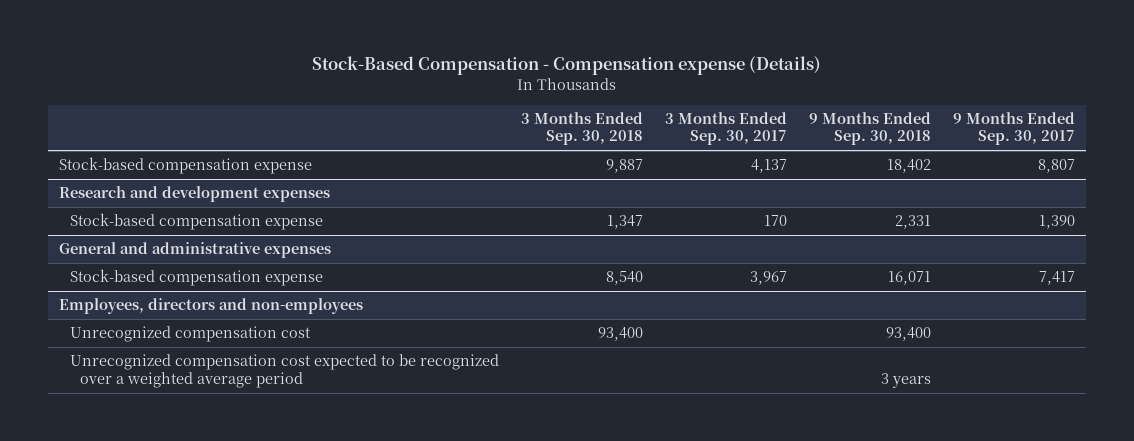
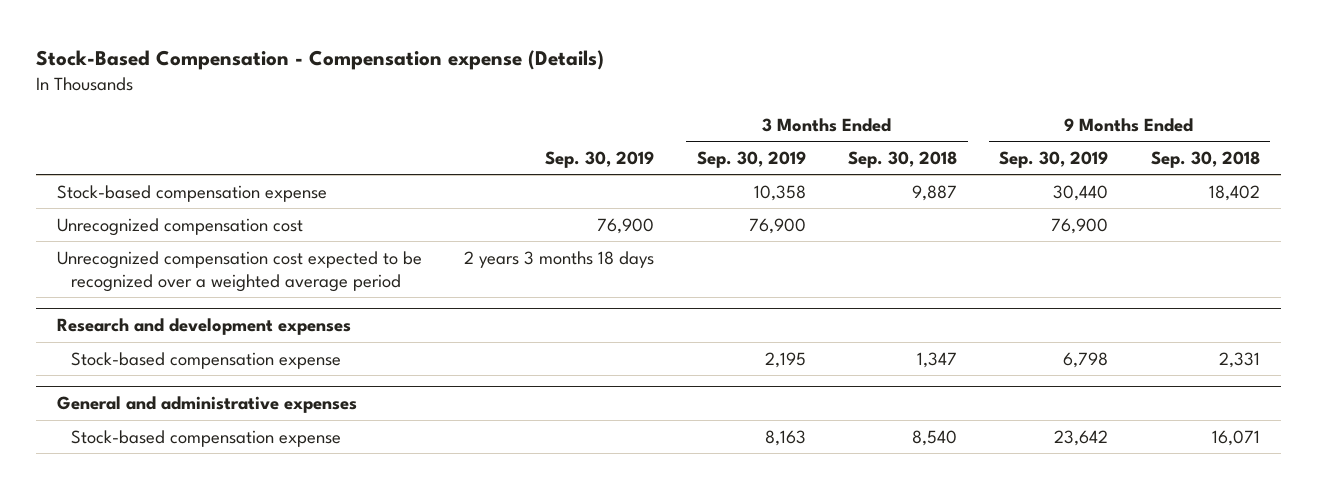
- | 3 Months Ended Sep. 30, 2018 | 3 Months Ended Sep. 30, 2017 | 9 Months Ended Sep. 30, 2018 | 9 Months Ended Sep. 30, 2017
+ | Sep. 30, 2019 | 3 Months Ended Sep. 30, 2019 | 3 Months Ended Sep. 30, 2018 | 9 Months Ended Sep. 30, 2019 | 9 Months Ended Sep. 30, 2018
+ Unrecognized compensation cost | 76,900 | 76,900 | | 76,900 |
+ Unrecognized compensation cost expected to be recognized over a weighted average period | 2 years 3 months 18 days | | | |
- Employees, directors and non-employees
- Unrecognized compensation cost | 93,400 | | 93,400 |
- Unrecognized compensation cost expected to be recognized over a weighted average period | | | 3 years |

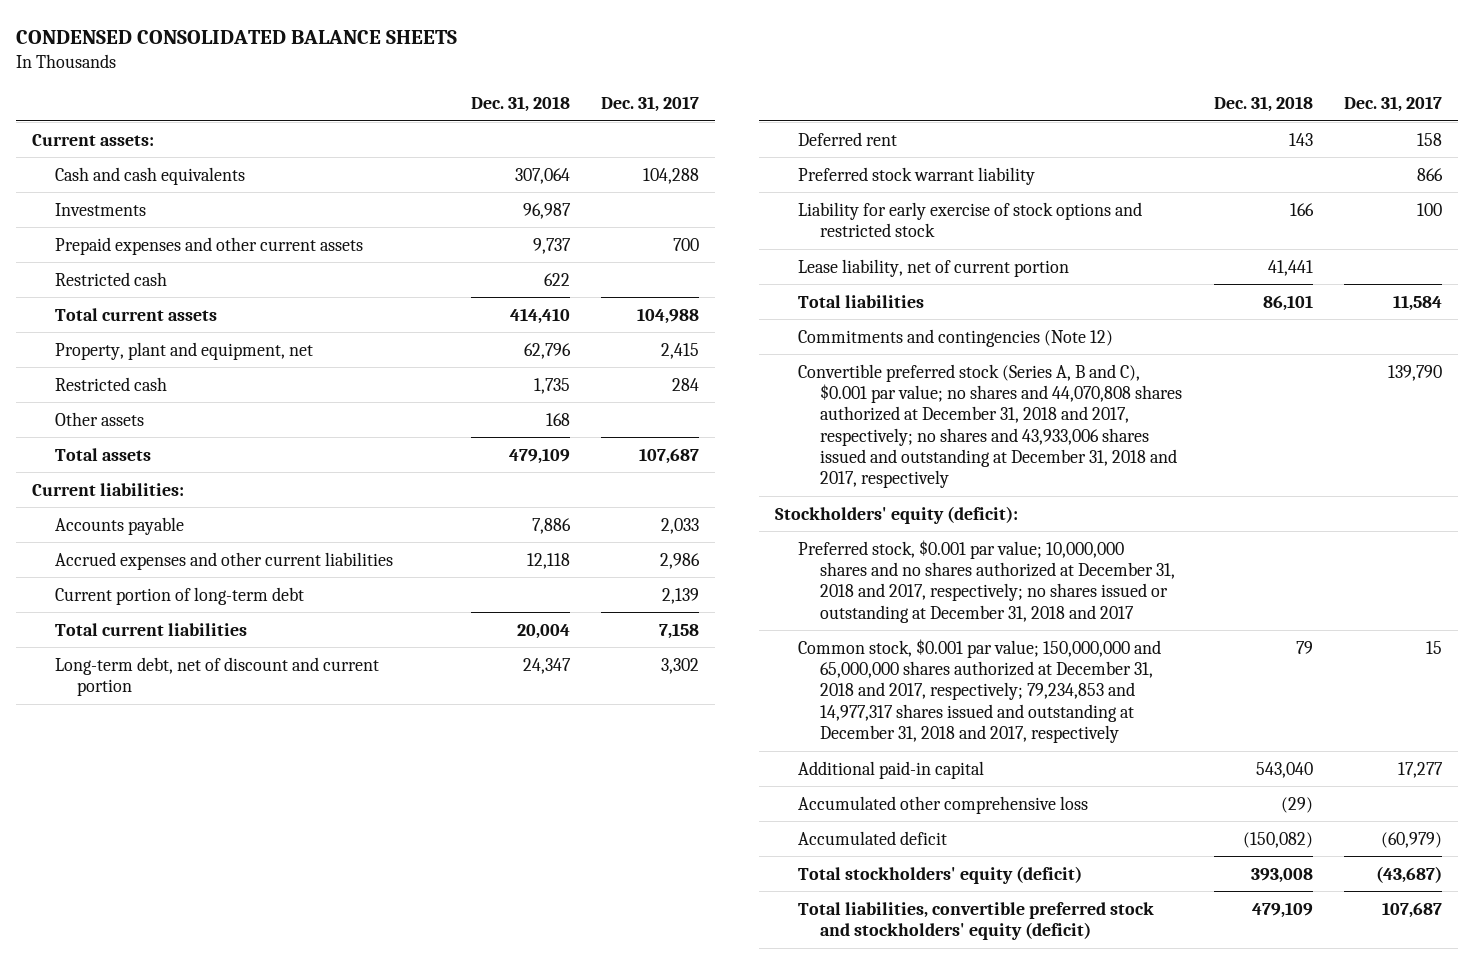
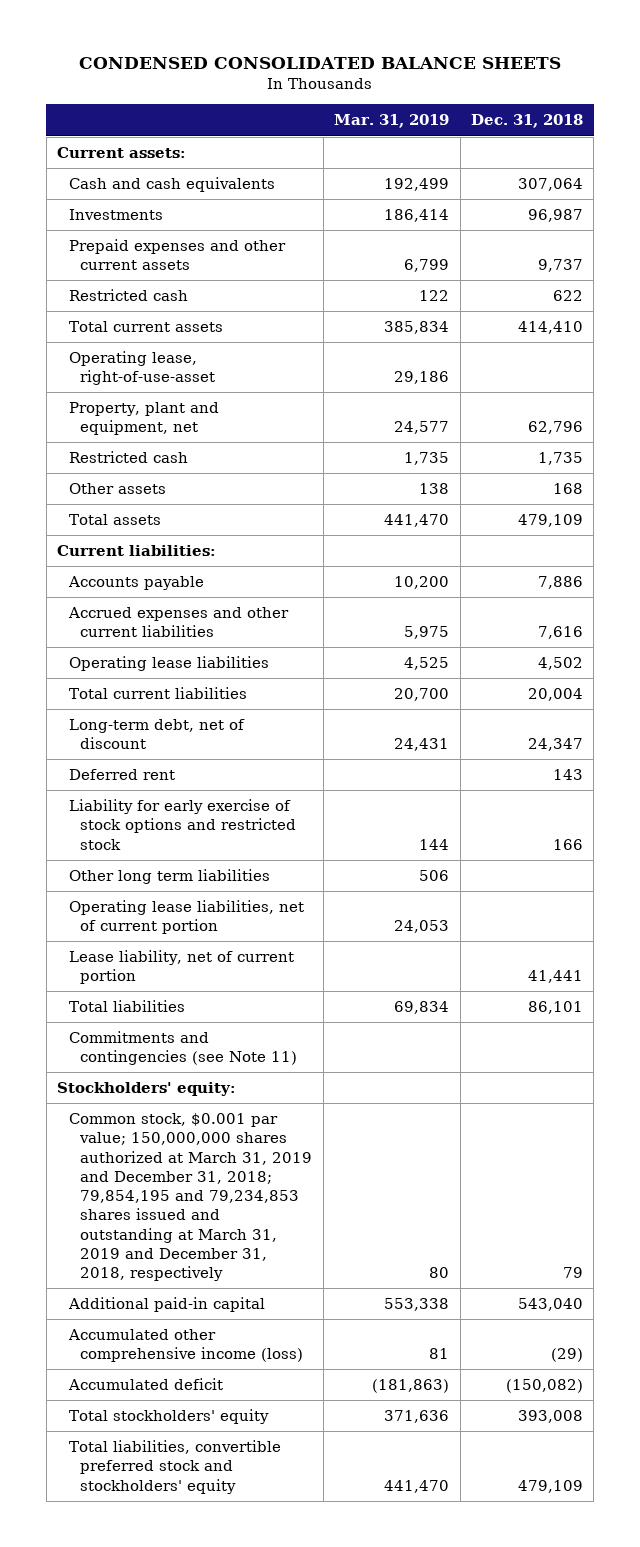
- | Dec. 31, 2018 | Dec. 31, 2017
+ | Mar. 31, 2019 | Dec. 31, 2018
+ Operating lease, right-of-use-asset | 29,186 |
- Accrued expenses and other current liabilities | 12,118 | 2,986
- Current portion of long-term debt | | 2,139
+ Accrued expenses and other current liabilities | 5,975 | 7,616
+ Operating lease liabilities | 4,525 | 4,502
- Long-term debt, net of discount and current portion | 24,347 | 3,302
+ Long-term debt, net of discount | 24,431 | 24,347
- Preferred stock warrant liability | | 866
+ Other long term liabilities | 506 |
+ Operating lease liabilities, net of current portion | 24,053 |
- Commitments and contingencies (Note 12)
- Convertible preferred stock (Series A, B and C), $0.001 par value; no shares and 44,070,808 shares authorized at December 31, 2018 and 2017, respectively; no shares and 43,933,006 shares issued and outstanding at December 31, 2018 and 2017, respectively | | 139,790
- Stockholders' equity (deficit):
- Preferred stock, $0.001 par value; 10,000,000 shares and no shares authorized at December 31, 2018 and 2017, respectively; no shares issued or outstanding at December 31, 2018 and 2017
- Common stock, $0.001 par value; 150,000,000 and 65,000,000 shares authorized at December 31, 2018 and 2017, respectively; 79,234,853 and 14,977,317 shares issued and outstanding at December 31, 2018 and 2017, respectively | 79 | 15
+ Commitments and contingencies (see Note 11)
+ Stockholders' equity:
+ Common stock, $0.001 par value; 150,000,000 shares authorized at March 31, 2019 and December 31, 2018; 79,854,195 and 79,234,853 shares issued and outstanding at March 31, 2019 and December 31, 2018, respectively | 80 | 79
- Accumulated other comprehensive loss | (29) |
+ Accumulated other comprehensive income (loss) | 81 | (29)
- Total stockholders' equity (deficit) | 393,008 | (43,687)
- Total liabilities, convertible preferred stock and stockholders' equity (deficit) | 479,109 | 107,687
+ Total stockholders' equity | 371,636 | 393,008
+ Total liabilities, convertible preferred stock and stockholders' equity | 441,470 | 479,109

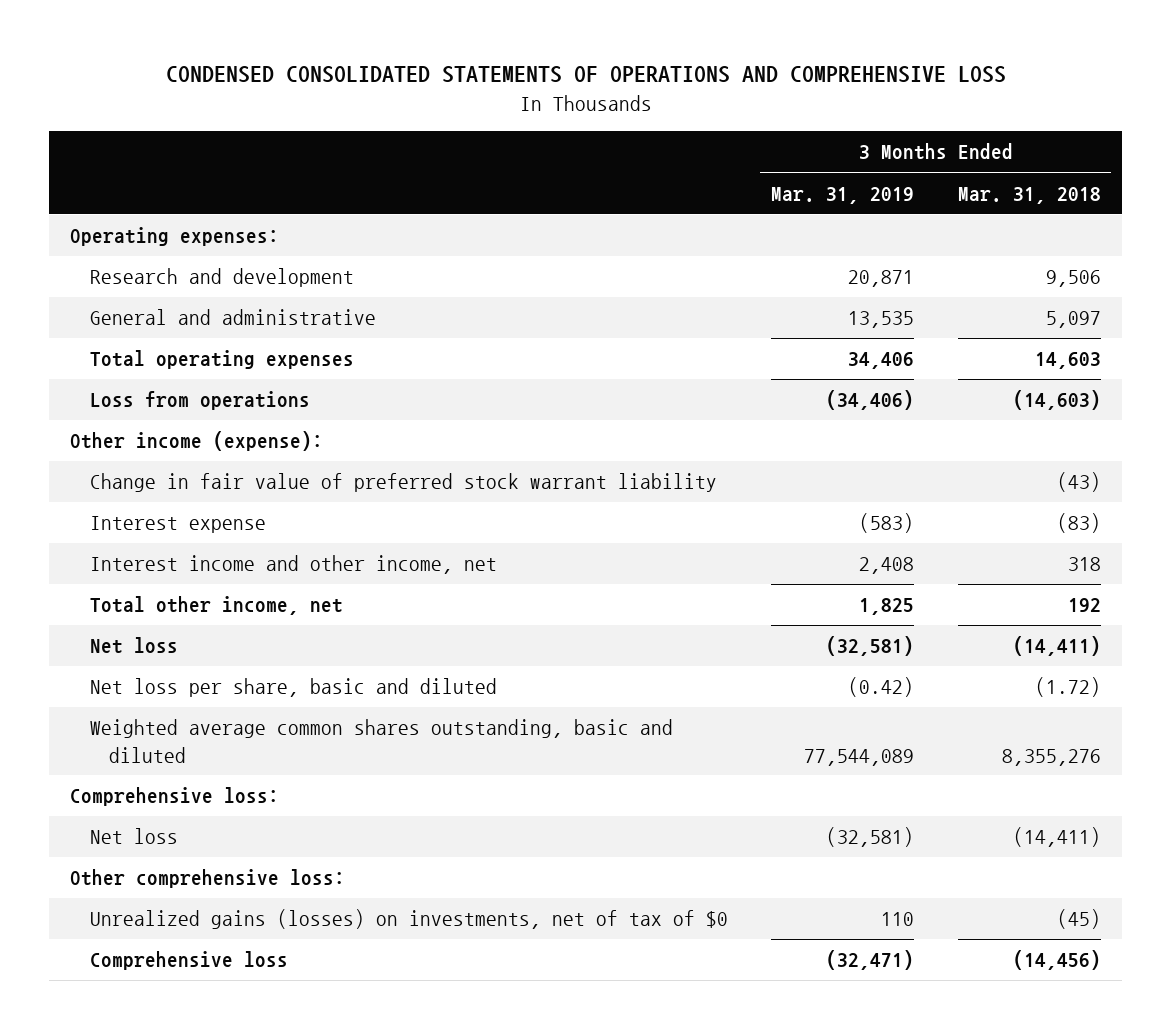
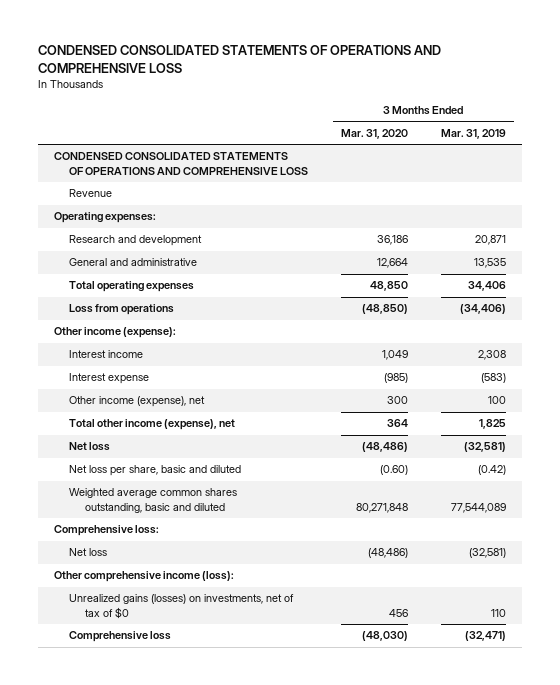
- | 3 Months Ended Mar. 31, 2019 | 3 Months Ended Mar. 31, 2018
+ | 3 Months Ended Mar. 31, 2020 | 3 Months Ended Mar. 31, 2019
+ CONDENSED CONSOLIDATED STATEMENTS OF OPERATIONS AND COMPREHENSIVE LOSS
+ Revenue
- Change in fair value of preferred stock warrant liability | | (43)
+ Interest income | 1,049 | 2,308
- Interest income and other income, net | 2,408 | 318
- Total other income, net | 1,825 | 192
+ Other income (expense), net | 300 | 100
+ Total other income (expense), net | 364 | 1,825
- Other comprehensive loss:
+ Other comprehensive income (loss):

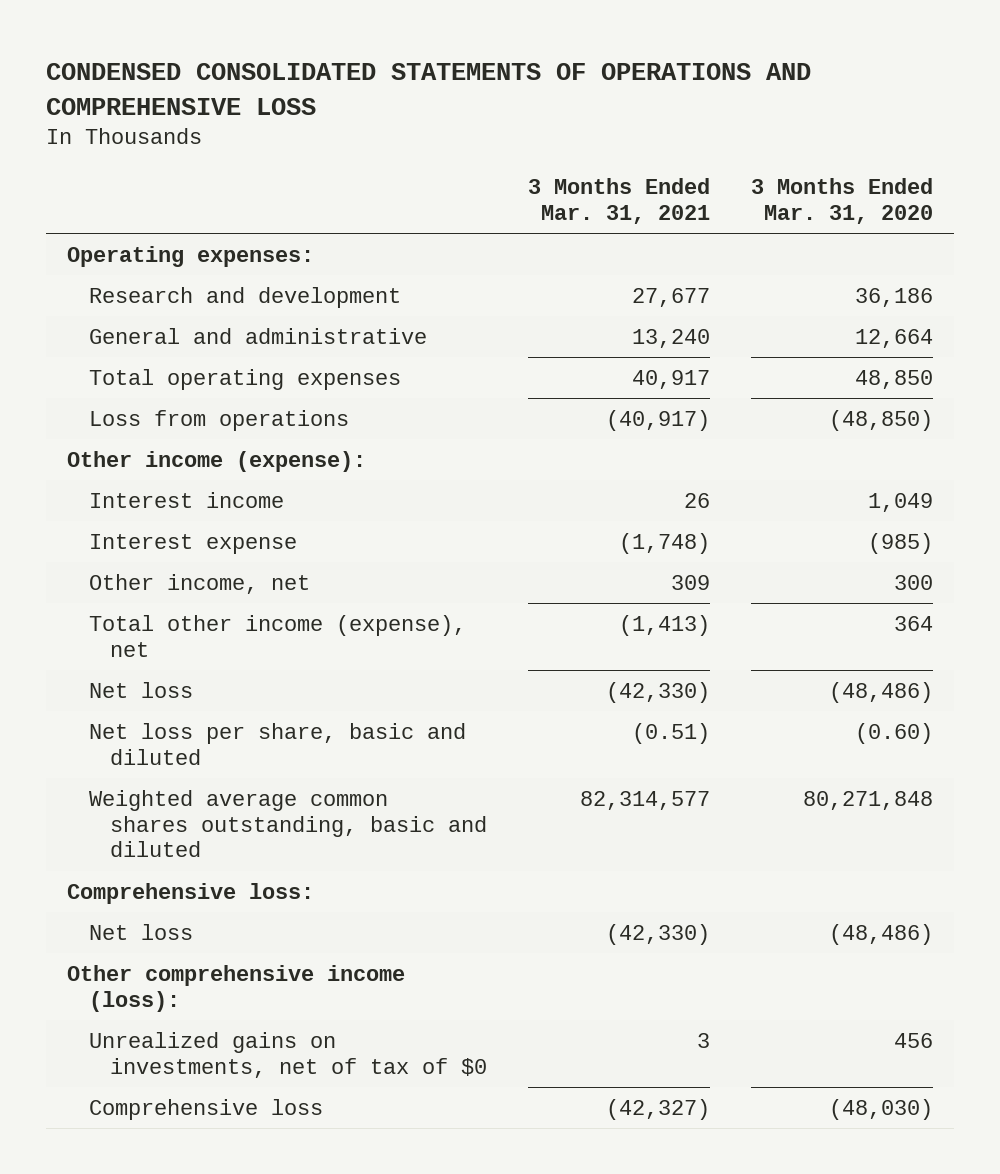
- | 3 Months Ended Mar. 31, 2020 | 3 Months Ended Mar. 31, 2019
+ | 3 Months Ended Mar. 31, 2021 | 3 Months Ended Mar. 31, 2020
- CONDENSED CONSOLIDATED STATEMENTS OF OPERATIONS AND COMPREHENSIVE LOSS
- Revenue
- Other income (expense), net | 300 | 100
+ Other income, net | 309 | 300
- Unrealized gains (losses) on investments, net of tax of $0 | 456 | 110
+ Unrealized gains on investments, net of tax of $0 | 3 | 456

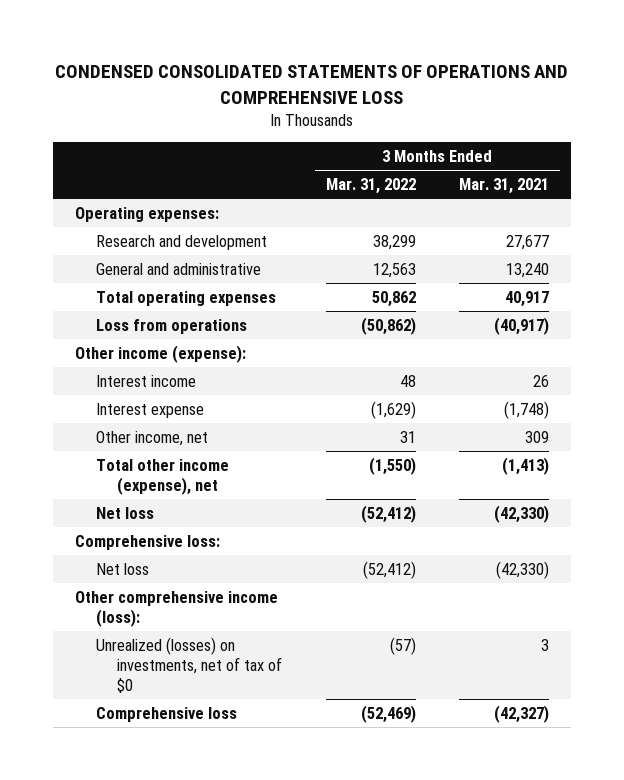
- | 3 Months Ended Mar. 31, 2021 | 3 Months Ended Mar. 31, 2020
+ | 3 Months Ended Mar. 31, 2022 | 3 Months Ended Mar. 31, 2021
- Net loss per share, basic and diluted | (0.51) | (0.60)
- Weighted average common shares outstanding, basic and diluted | 82,314,577 | 80,271,848
- Unrealized gains on investments, net of tax of $0 | 3 | 456
+ Unrealized (losses) on investments, net of tax of $0 | (57) | 3

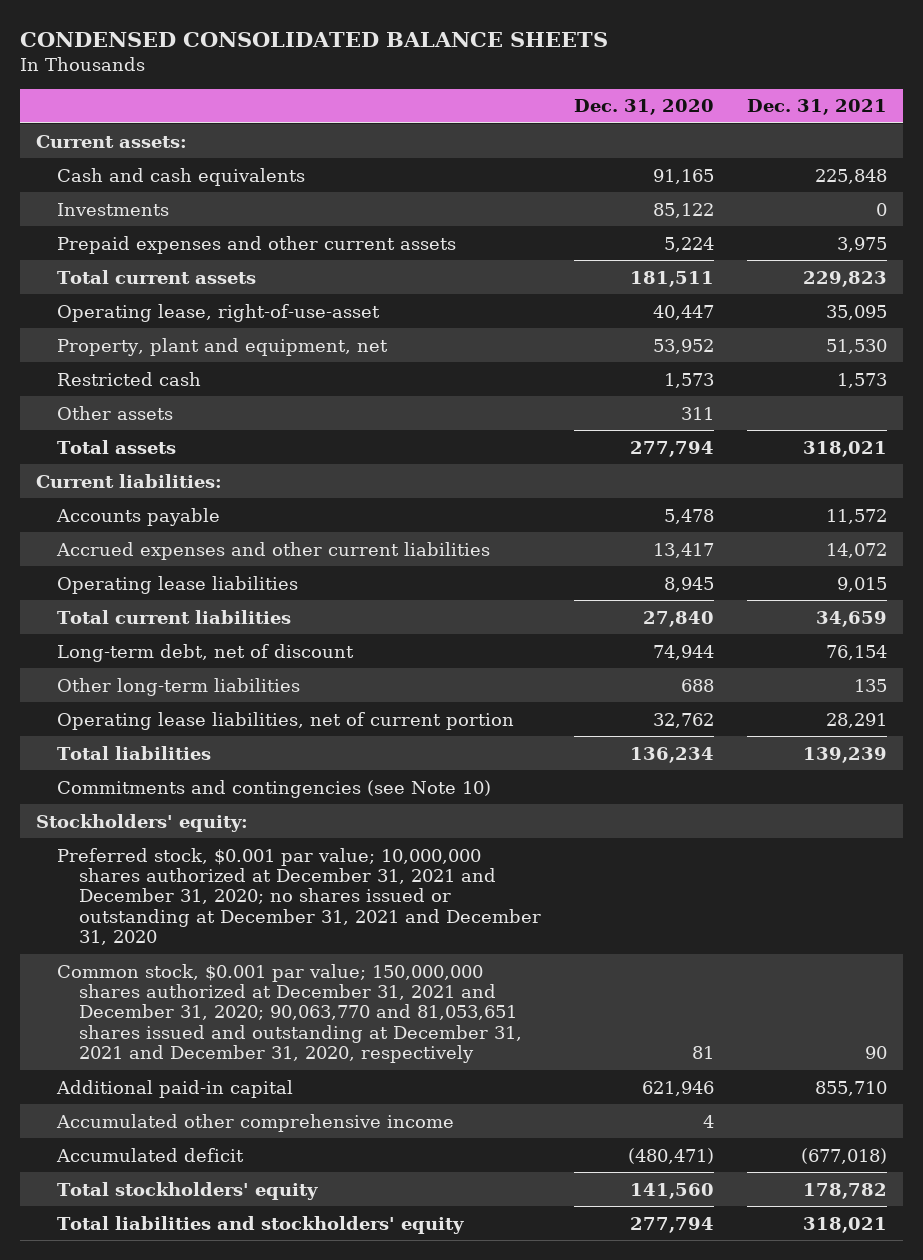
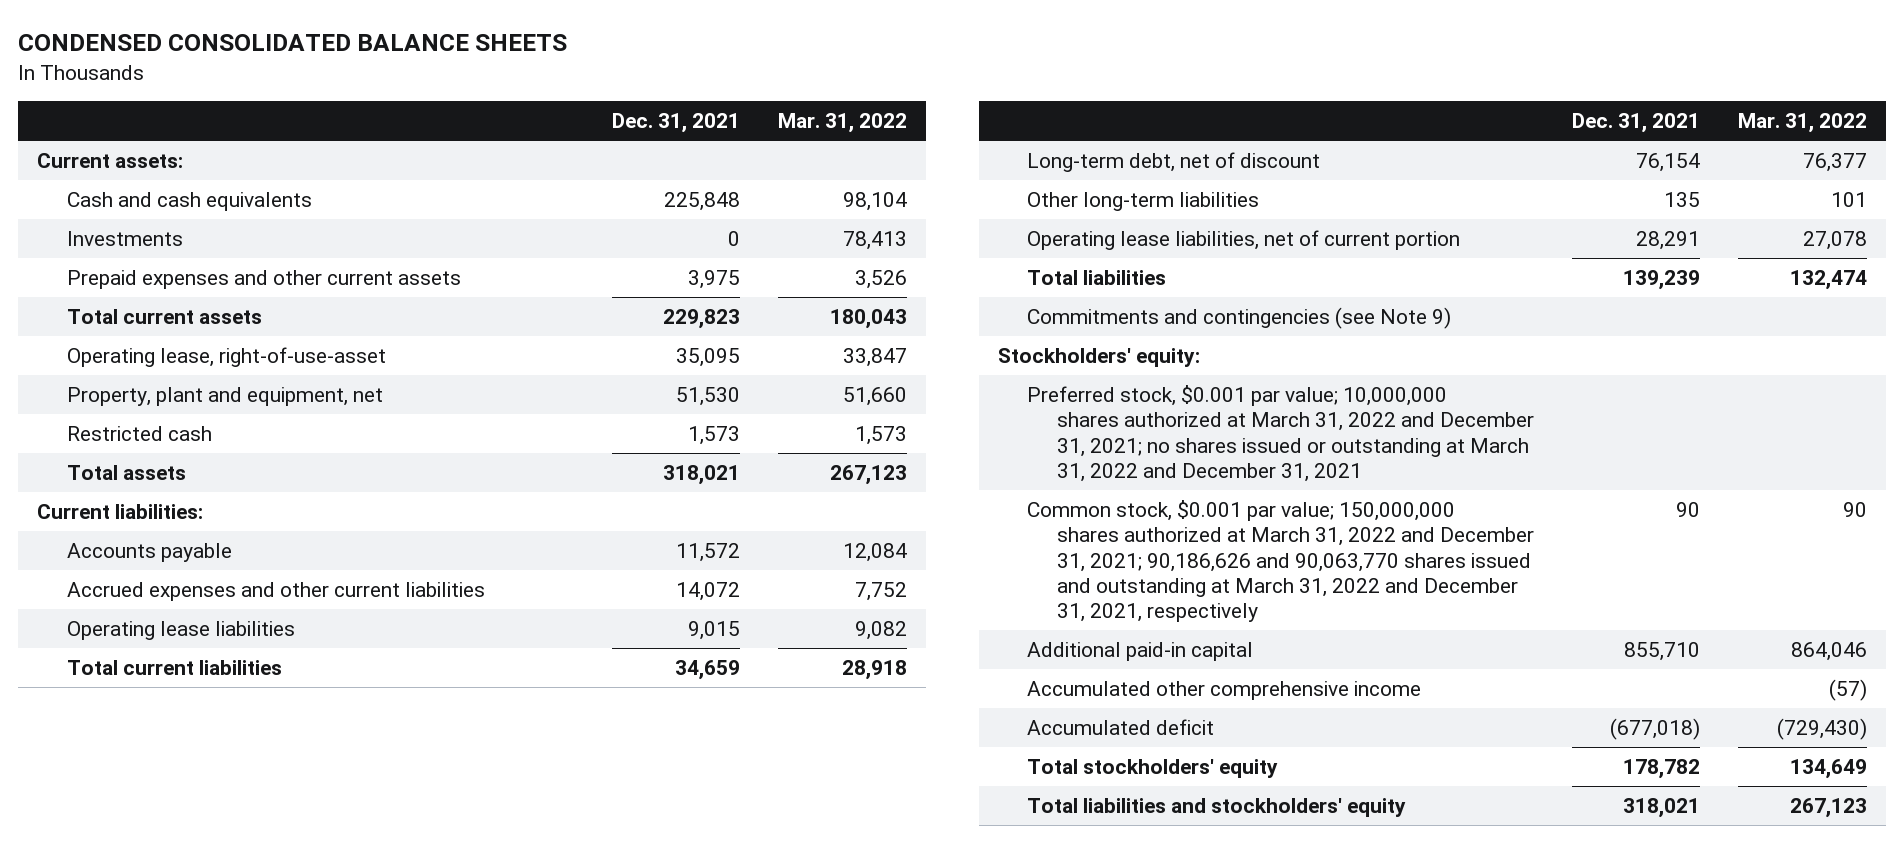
- | Dec. 31, 2020 | Dec. 31, 2021
+ | Dec. 31, 2021 | Mar. 31, 2022
- Other assets | 311 |
- Commitments and contingencies (see Note 10)
+ Commitments and contingencies (see Note 9)
- Preferred stock, $0.001 par value; 10,000,000 shares authorized at December 31, 2021 and December 31, 2020; no shares issued or outstanding at December 31, 2021 and December 31, 2020
- Common stock, $0.001 par value; 150,000,000 shares authorized at December 31, 2021 and December 31, 2020; 90,063,770 and 81,053,651 shares issued and outstanding at December 31, 2021 and December 31, 2020, respectively | 81 | 90
+ Preferred stock, $0.001 par value; 10,000,000 shares authorized at March 31, 2022 and December 31, 2021; no shares issued or outstanding at March 31, 2022 and December 31, 2021
+ Common stock, $0.001 par value; 150,000,000 shares authorized at March 31, 2022 and December 31, 2021; 90,186,626 and 90,063,770 shares issued and outstanding at March 31, 2022 and December 31, 2021, respectively | 90 | 90

